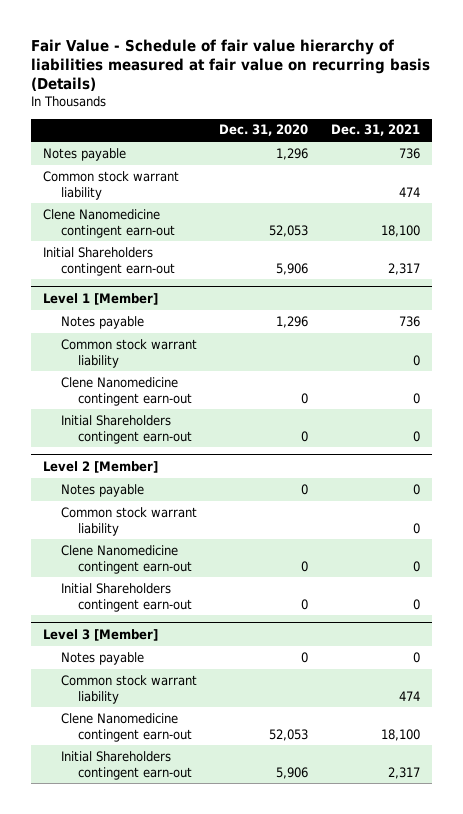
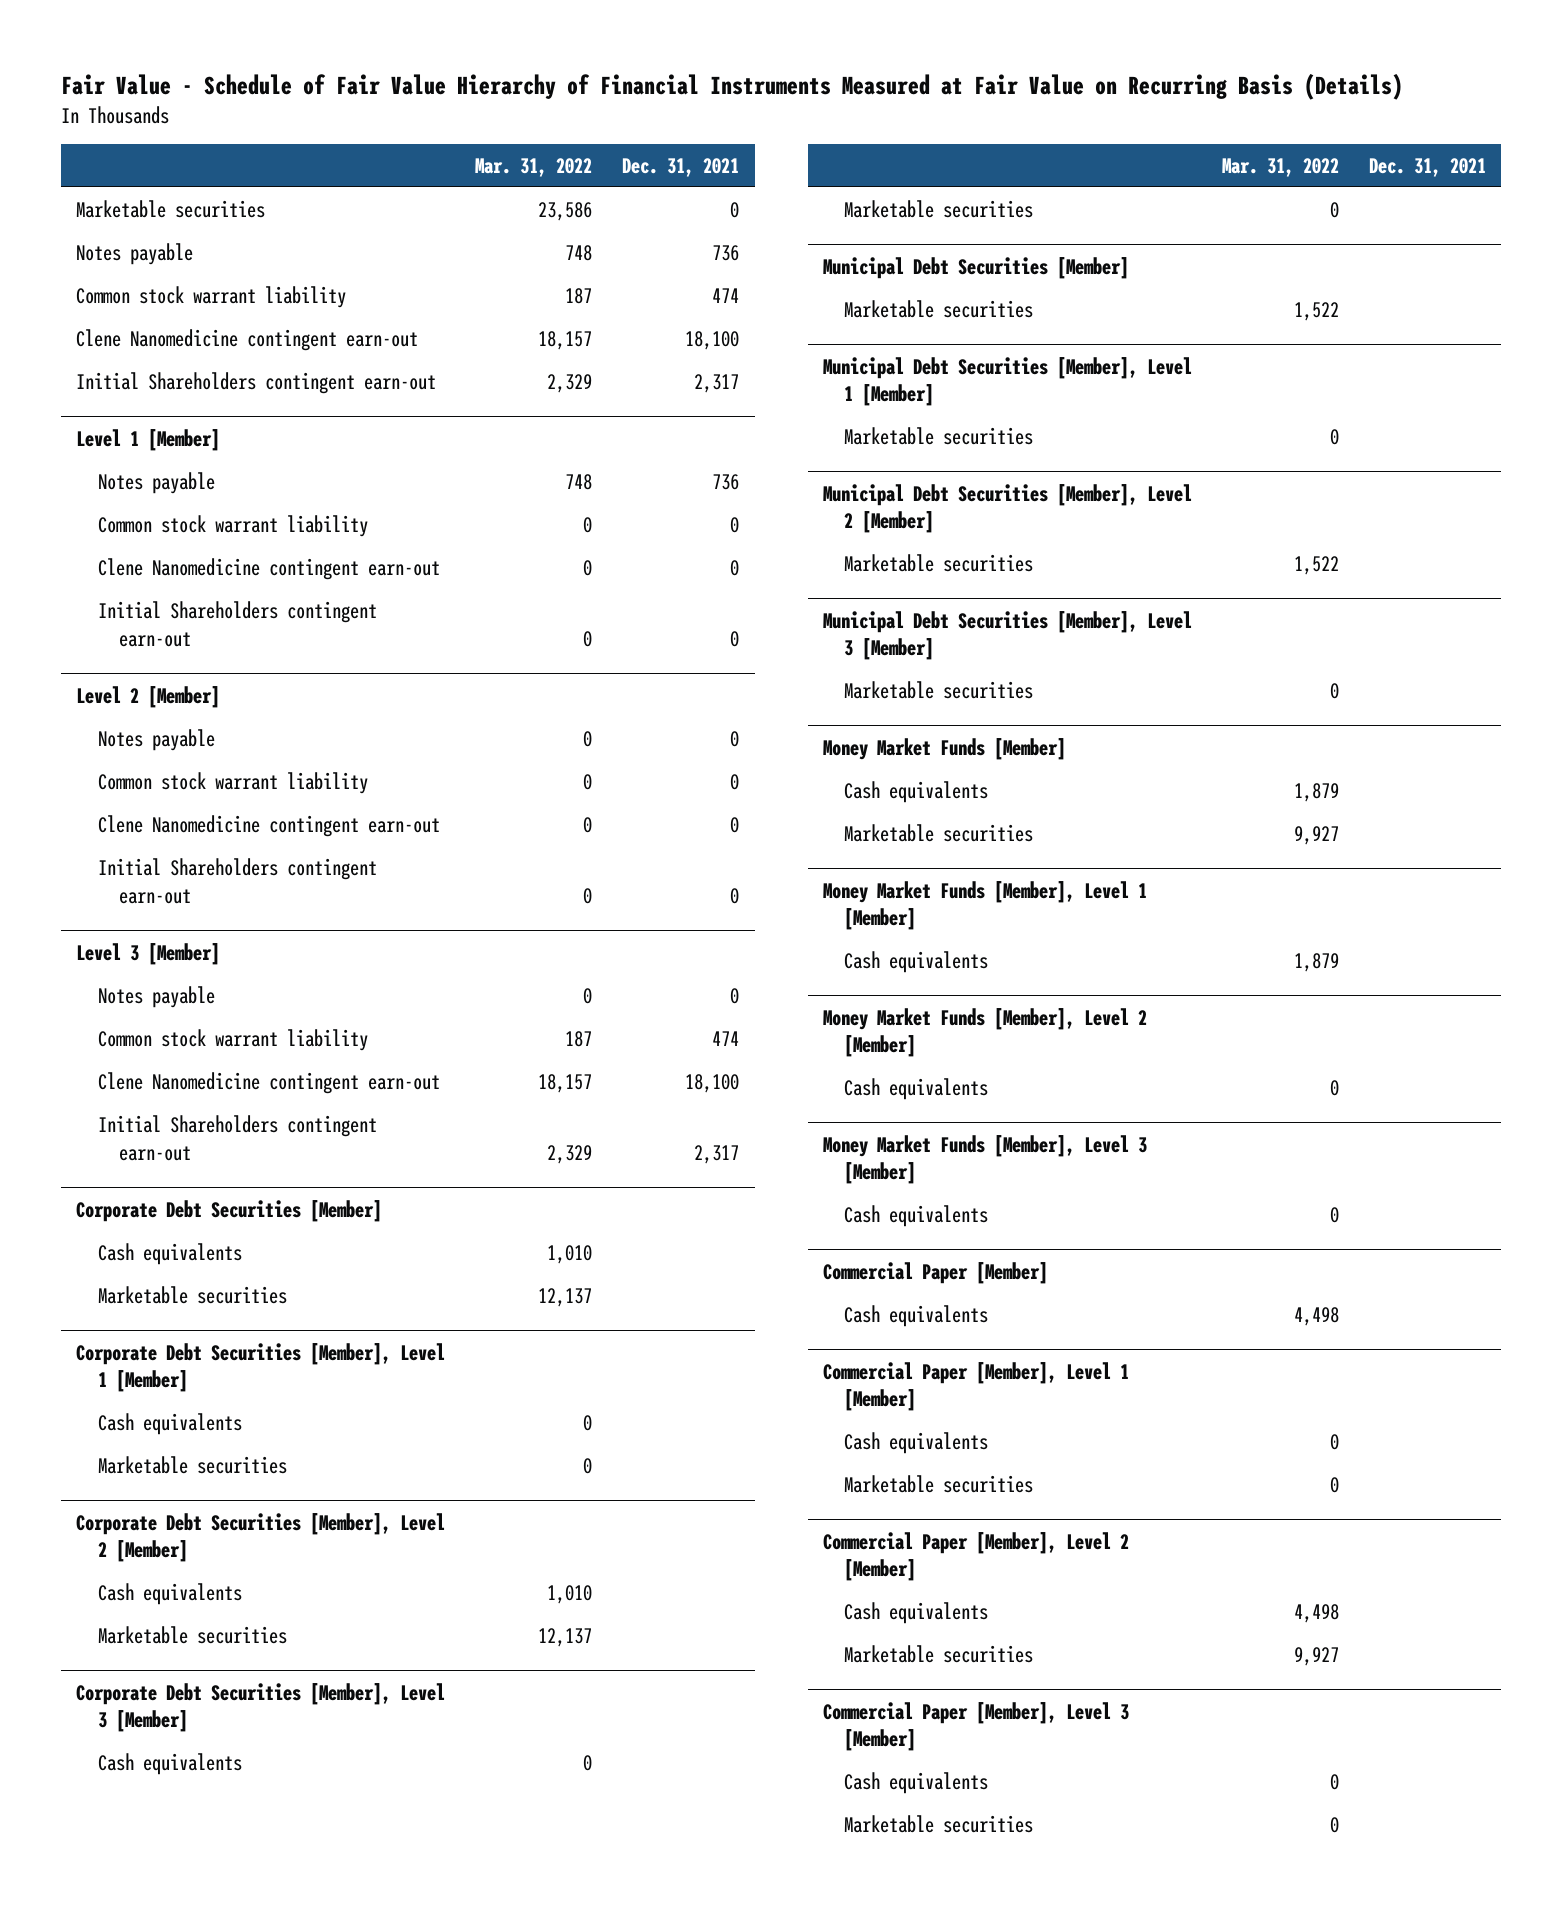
- Fair Value - Schedule of fair value hierarchy of liabilities measured at fair value on recurring basis (Details)
+ Fair Value - Schedule of Fair Value Hierarchy of Financial Instruments Measured at Fair Value on Recurring Basis (Details)
- | Dec. 31, 2020 | Dec. 31, 2021
+ | Mar. 31, 2022 | Dec. 31, 2021
+ Marketable securities | 23,586 | 0
+ Corporate Debt Securities [Member]
+ Cash equivalents | 1,010 |
+ Marketable securities | 12,137 |
+ Corporate Debt Securities [Member], Level 1 [Member]
+ Cash equivalents | 0 |
+ Marketable securities | 0 |
+ Corporate Debt Securities [Member], Level 2 [Member]
+ Cash equivalents | 1,010 |
+ Marketable securities | 12,137 |
+ Corporate Debt Securities [Member], Level 3 [Member]
+ Cash equivalents | 0 |
+ Marketable securities | 0 |
+ Municipal Debt Securities [Member]
+ Marketable securities | 1,522 |
+ Municipal Debt Securities [Member], Level 1 [Member]
+ Marketable securities | 0 |
+ Municipal Debt Securities [Member], Level 2 [Member]
+ Marketable securities | 1,522 |
+ Municipal Debt Securities [Member], Level 3 [Member]
+ Marketable securities | 0 |
+ Money Market Funds [Member]
+ Cash equivalents | 1,879 |
+ Marketable securities | 9,927 |
+ Money Market Funds [Member], Level 1 [Member]
+ Cash equivalents | 1,879 |
+ Money Market Funds [Member], Level 2 [Member]
+ Cash equivalents | 0 |
+ Money Market Funds [Member], Level 3 [Member]
+ Cash equivalents | 0 |
+ Commercial Paper [Member]
+ Cash equivalents | 4,498 |
+ Commercial Paper [Member], Level 1 [Member]
+ Cash equivalents | 0 |
+ Marketable securities | 0 |
+ Commercial Paper [Member], Level 2 [Member]
+ Cash equivalents | 4,498 |
+ Marketable securities | 9,927 |
+ Commercial Paper [Member], Level 3 [Member]
+ Cash equivalents | 0 |
+ Marketable securities | 0 |

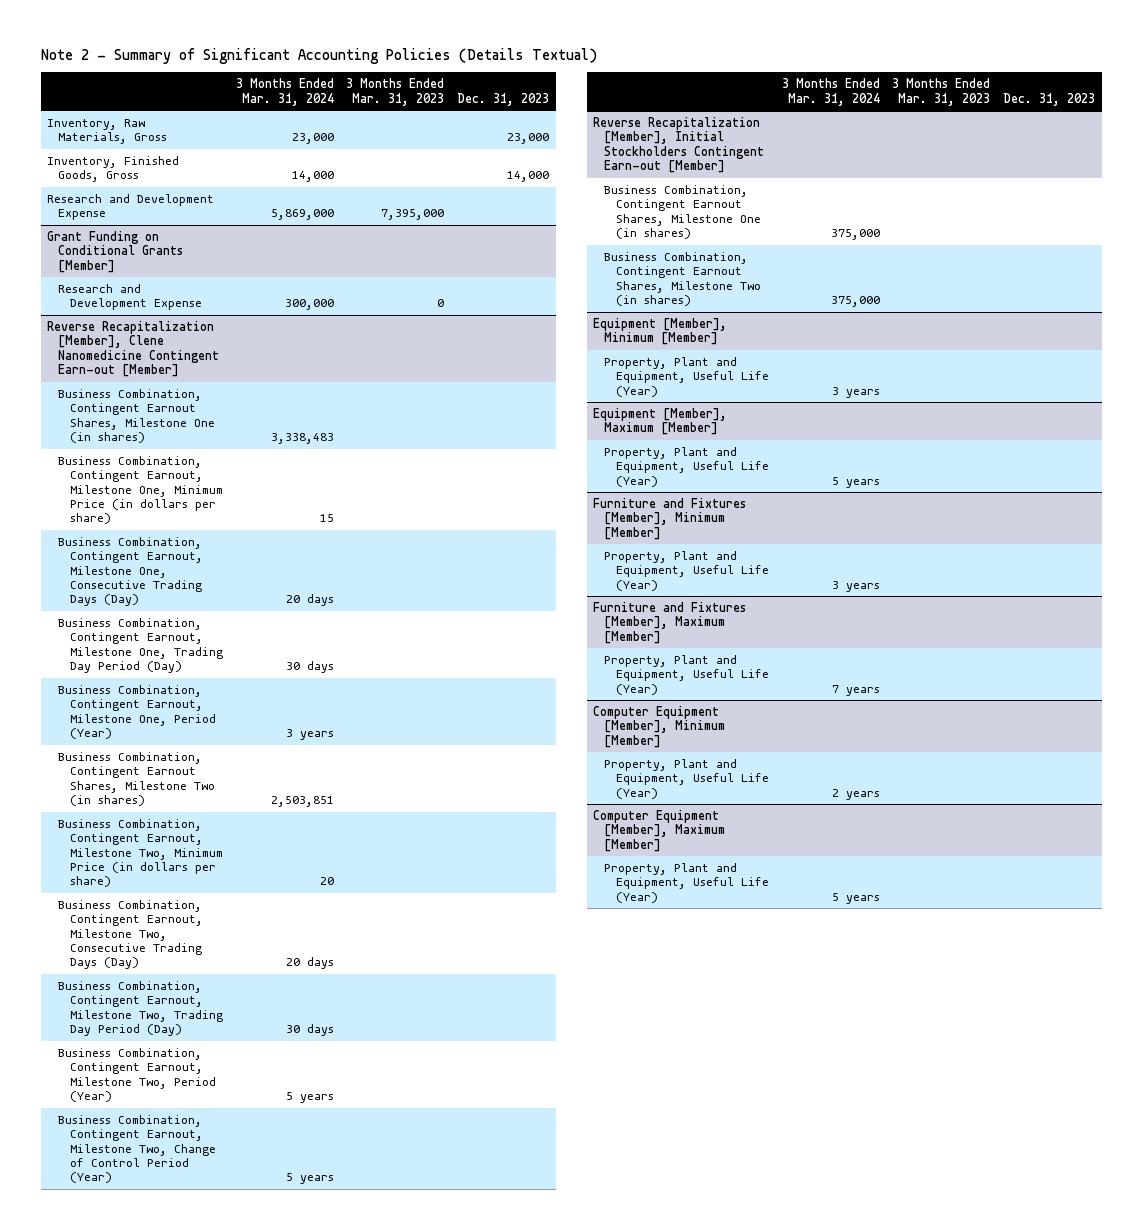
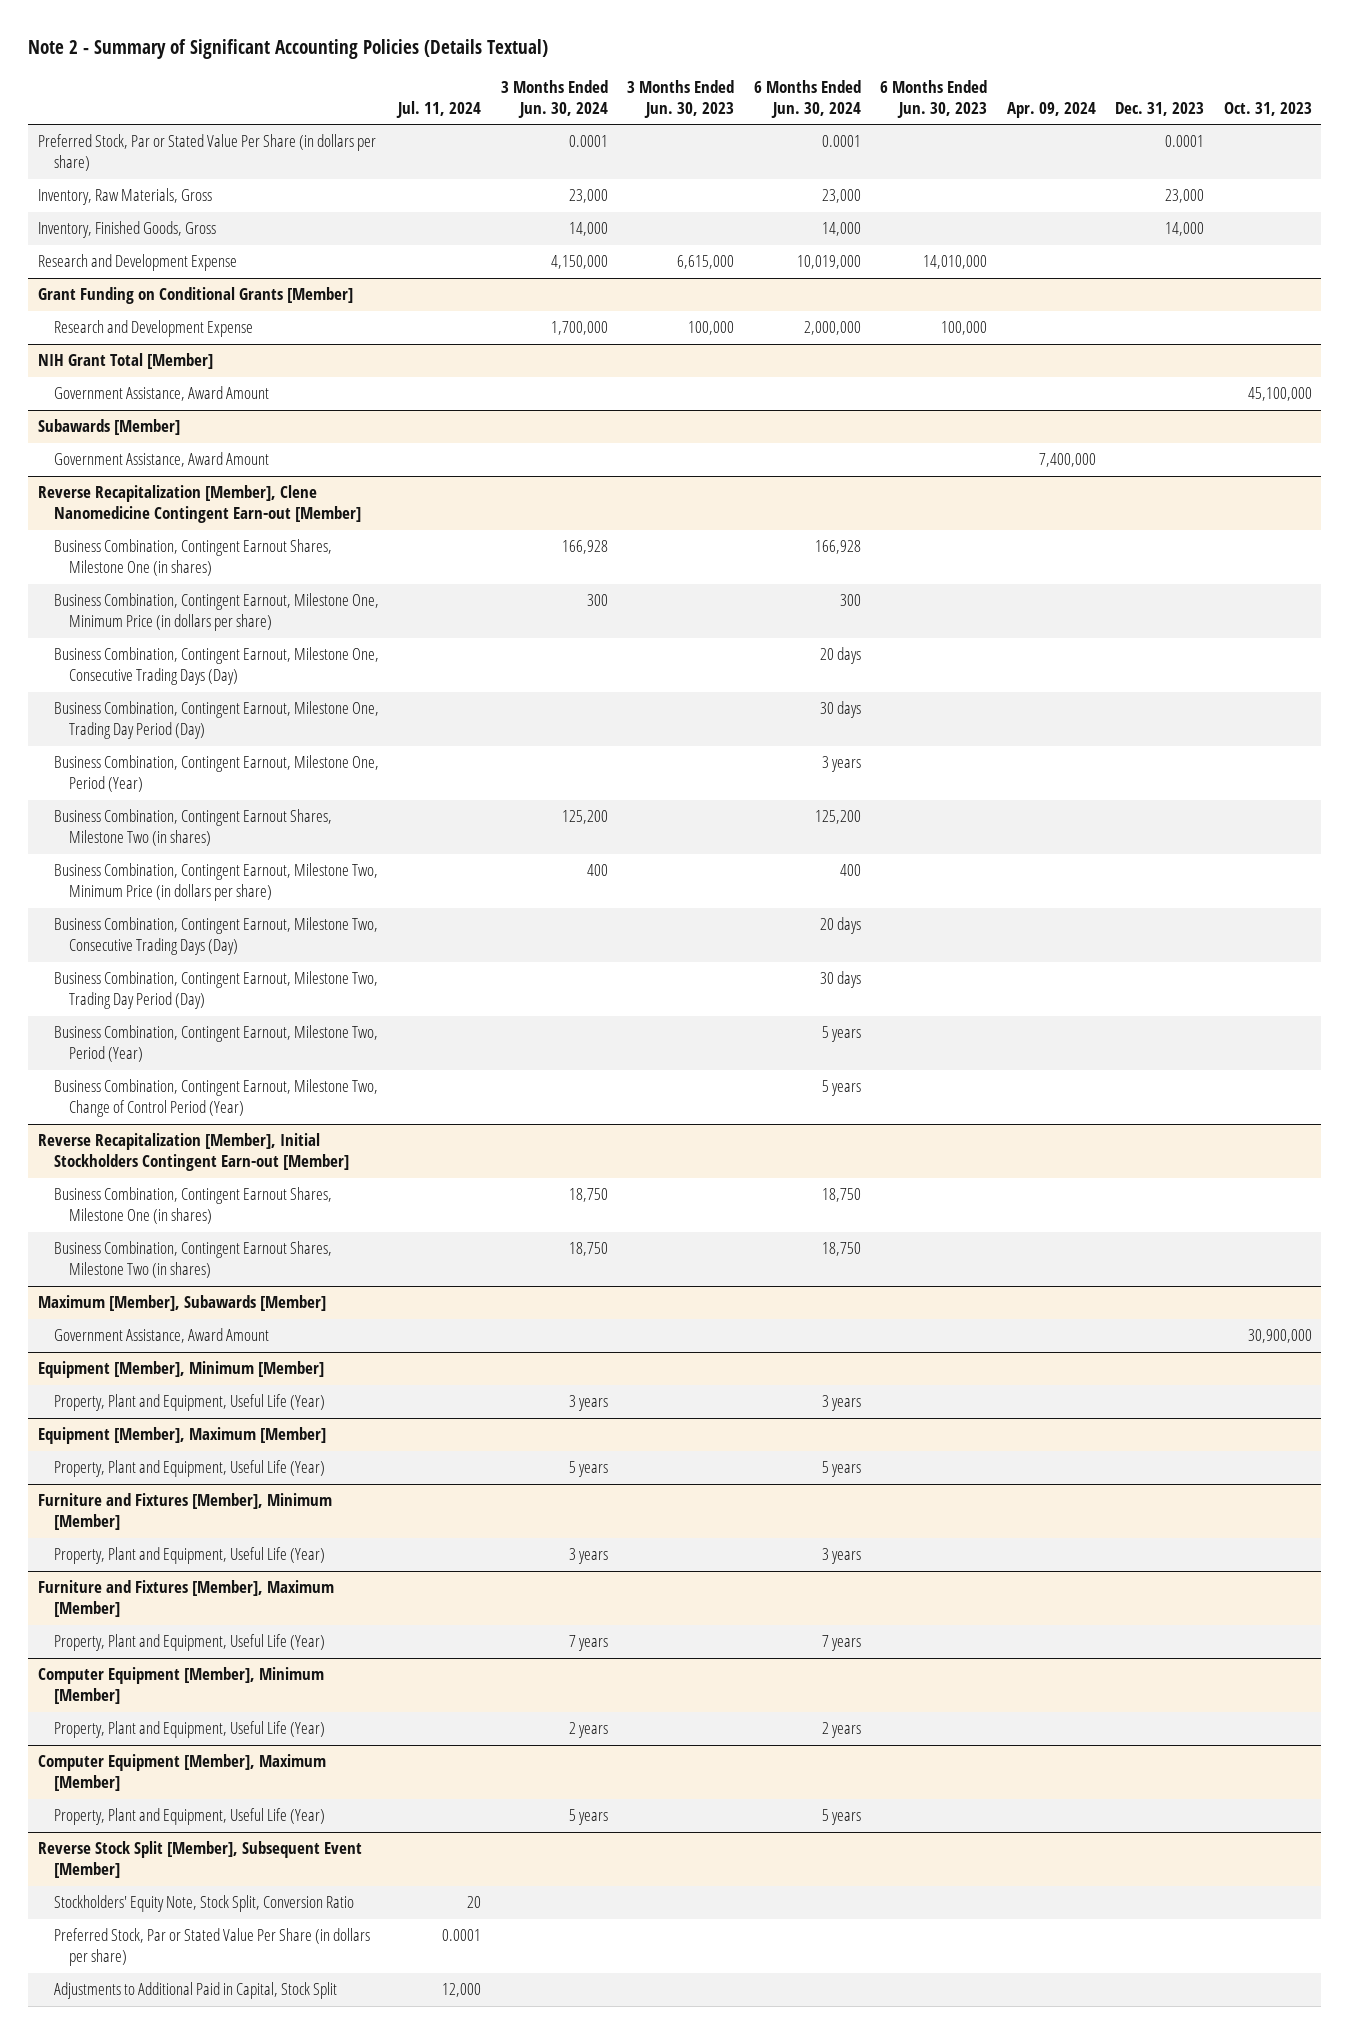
- | 3 Months Ended Mar. 31, 2024 | 3 Months Ended Mar. 31, 2023 | Dec. 31, 2023
+ | Jul. 11, 2024 | 3 Months Ended Jun. 30, 2024 | 3 Months Ended Jun. 30, 2023 | 6 Months Ended Jun. 30, 2024 | 6 Months Ended Jun. 30, 2023 | Apr. 09, 2024 | Dec. 31, 2023 | Oct. 31, 2023
+ Preferred Stock, Par or Stated Value Per Share (in dollars per share) | | 0.0001 | | 0.0001 | | | 0.0001 |
+ NIH Grant Total [Member]
+ Government Assistance, Award Amount | | | | | | | | 45,100,000
+ Subawards [Member]
+ Government Assistance, Award Amount | | | | | | 7,400,000 | |
+ Maximum [Member], Subawards [Member]
+ Government Assistance, Award Amount | | | | | | | | 30,900,000
+ Reverse Stock Split [Member], Subsequent Event [Member]
+ Stockholders' Equity Note, Stock Split, Conversion Ratio | 20 | | | | | | |
+ Preferred Stock, Par or Stated Value Per Share (in dollars per share) | 0.0001 | | | | | | |
+ Adjustments to Additional Paid in Capital, Stock Split | 12,000 | | | | | | |

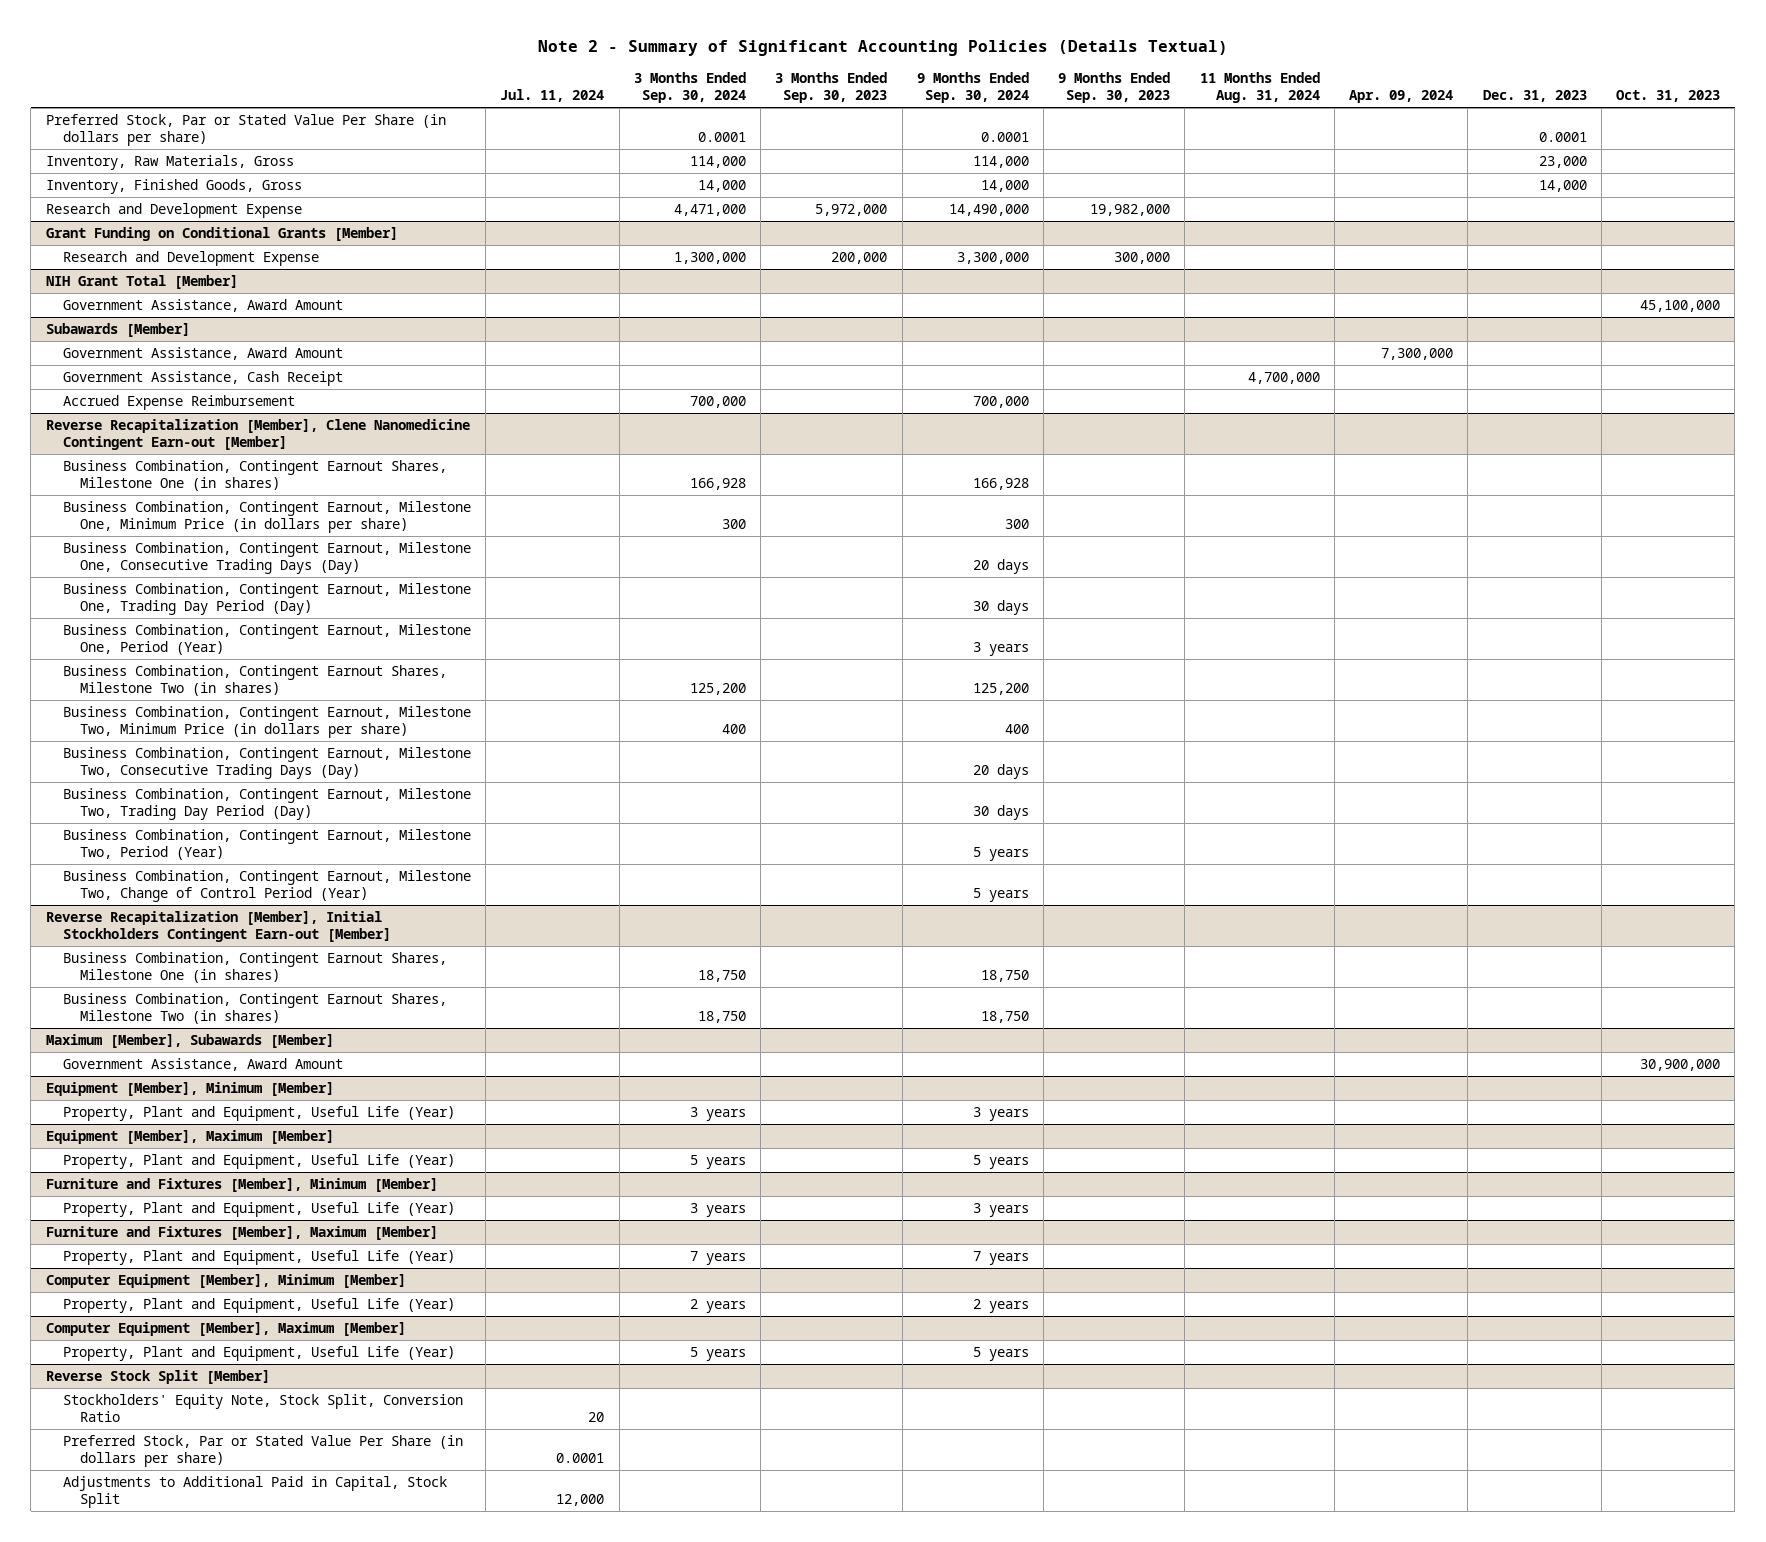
- | Jul. 11, 2024 | 3 Months Ended Jun. 30, 2024 | 3 Months Ended Jun. 30, 2023 | 6 Months Ended Jun. 30, 2024 | 6 Months Ended Jun. 30, 2023 | Apr. 09, 2024 | Dec. 31, 2023 | Oct. 31, 2023
+ | Jul. 11, 2024 | 3 Months Ended Sep. 30, 2024 | 3 Months Ended Sep. 30, 2023 | 9 Months Ended Sep. 30, 2024 | 9 Months Ended Sep. 30, 2023 | 11 Months Ended Aug. 31, 2024 | Apr. 09, 2024 | Dec. 31, 2023 | Oct. 31, 2023
@ Subawards [Member]
- Government Assistance, Award Amount | | | | | | 7,400,000 | |
+ Government Assistance, Award Amount | | | | | | | 7,300,000 | |
+ Government Assistance, Cash Receipt | | | | | | 4,700,000 | | |
+ Accrued Expense Reimbursement | | 700,000 | | 700,000 | | | | |
- Reverse Stock Split [Member], Subsequent Event [Member]
+ Reverse Stock Split [Member]

